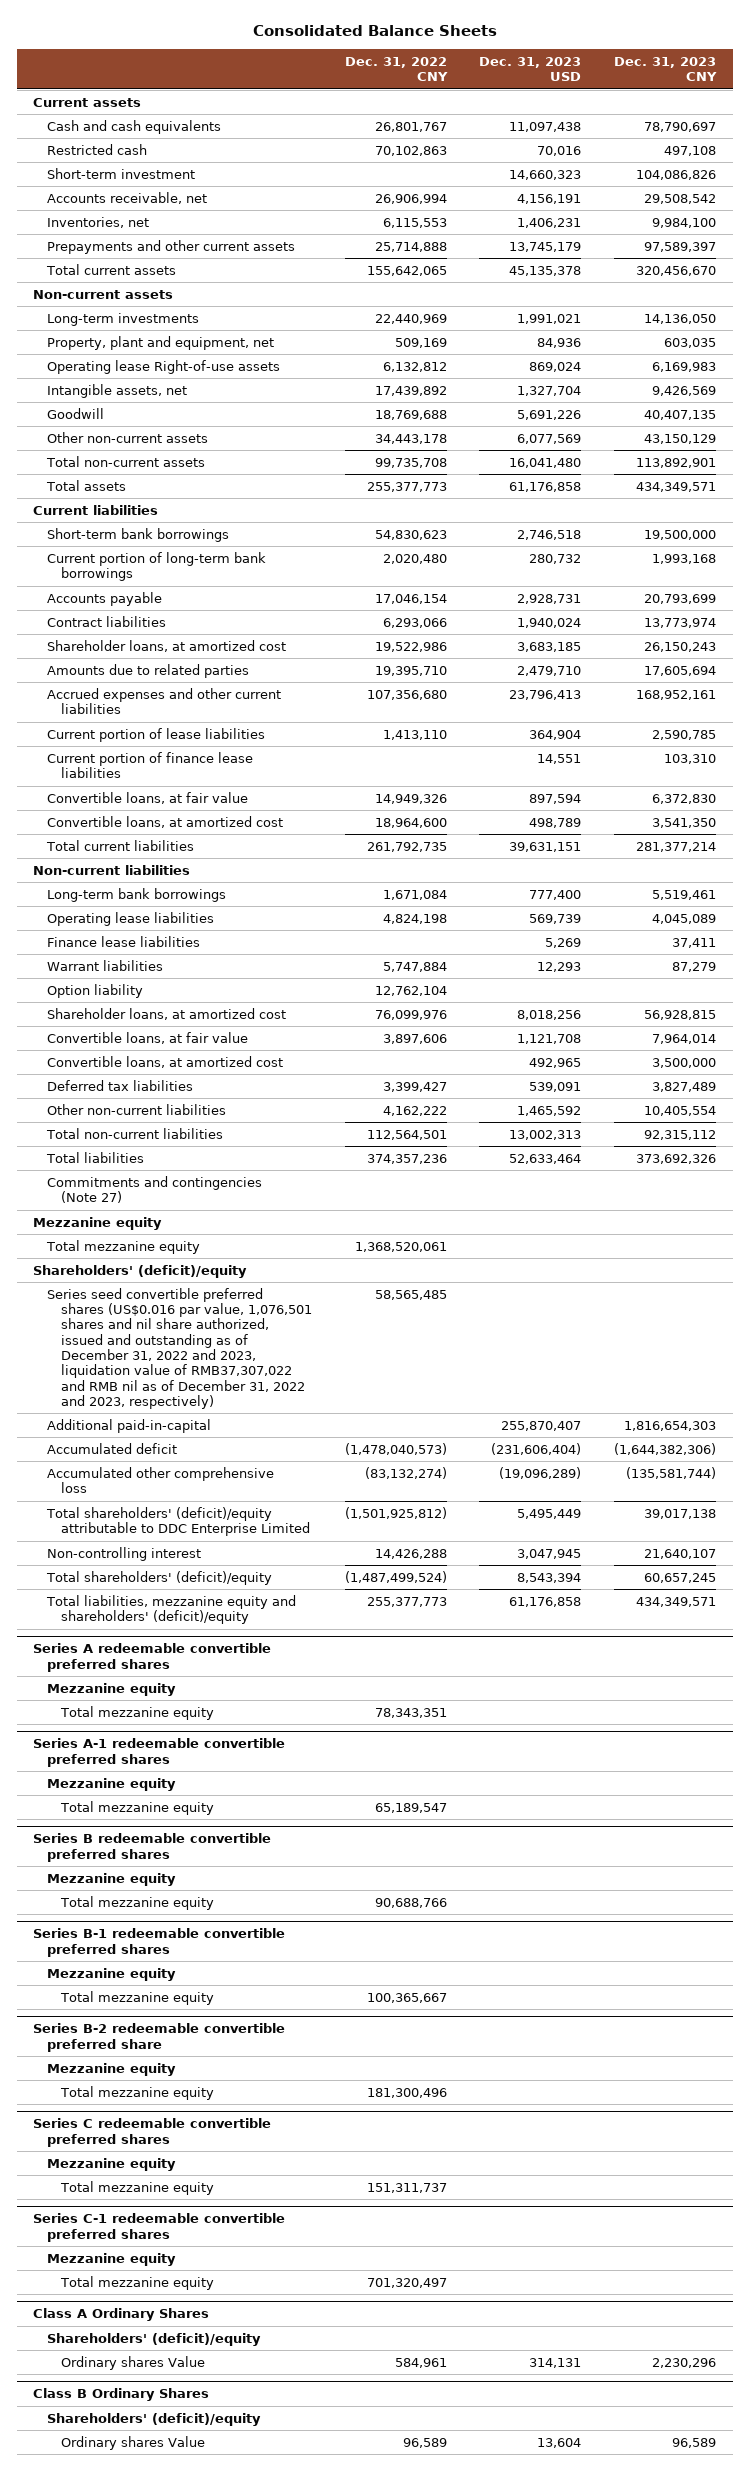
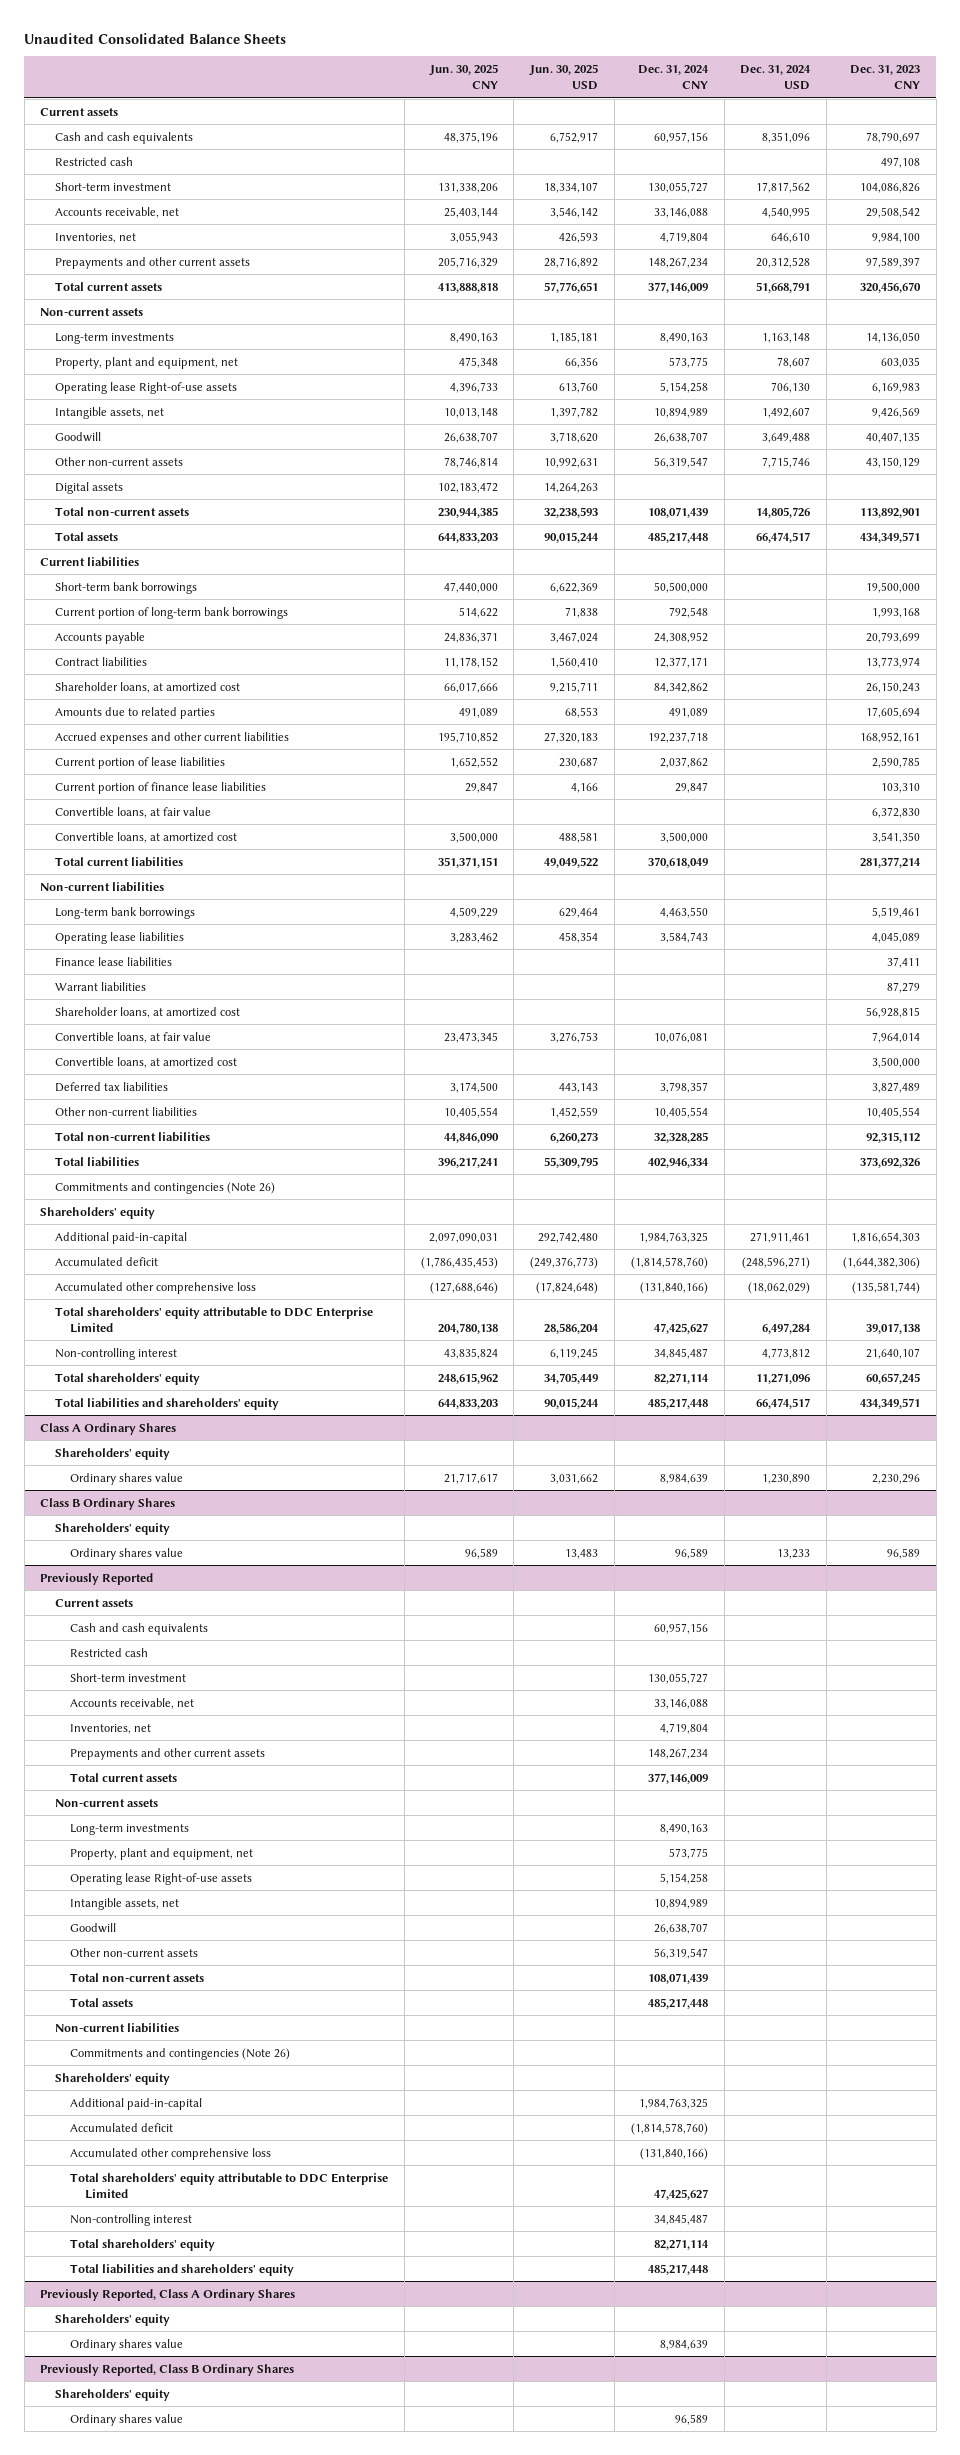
- Consolidated Balance Sheets
+ Unaudited Consolidated Balance Sheets
- | Dec. 31, 2022 CNY | Dec. 31, 2023 USD | Dec. 31, 2023 CNY
+ | Jun. 30, 2025 CNY | Jun. 30, 2025 USD | Dec. 31, 2024 CNY | Dec. 31, 2024 USD | Dec. 31, 2023 CNY
+ Digital assets | 102,183,472 | 14,264,263 | | |
- Option liability | 12,762,104 | |
- Commitments and contingencies (Note 27)
- Mezzanine equity
- Total mezzanine equity | 1,368,520,061 | |
- Shareholders' (deficit)/equity
- Series seed convertible preferred shares (US$0.016 par value, 1,076,501 shares and nil share authorized, issued and outstanding as of December 31, 2022 and 2023, liquidation value of RMB37,307,022 and RMB nil as of December 31, 2022 and 2023, respectively) | 58,565,485 | |
+ Commitments and contingencies (Note 26)
+ Shareholders' equity
- Total shareholders' (deficit)/equity attributable to DDC Enterprise Limited | (1,501,925,812) | 5,495,449 | 39,017,138
+ Total shareholders' equity attributable to DDC Enterprise Limited | 204,780,138 | 28,586,204 | 47,425,627 | 6,497,284 | 39,017,138
- Total shareholders' (deficit)/equity | (1,487,499,524) | 8,543,394 | 60,657,245
- Total liabilities, mezzanine equity and shareholders' (deficit)/equity | 255,377,773 | 61,176,858 | 434,349,571
- Series A redeemable convertible preferred shares
- Mezzanine equity
- Total mezzanine equity | 78,343,351 | |
- Series A-1 redeemable convertible preferred shares
- Mezzanine equity
- Total mezzanine equity | 65,189,547 | |
- Series B redeemable convertible preferred shares
- Mezzanine equity
- Total mezzanine equity | 90,688,766 | |
- Series B-1 redeemable convertible preferred shares
- Mezzanine equity
- Total mezzanine equity | 100,365,667 | |
- Series B-2 redeemable convertible preferred share
- Mezzanine equity
- Total mezzanine equity | 181,300,496 | |
- Series C redeemable convertible preferred shares
- Mezzanine equity
- Total mezzanine equity | 151,311,737 | |
- Series C-1 redeemable convertible preferred shares
- Mezzanine equity
- Total mezzanine equity | 701,320,497 | |
+ Total shareholders' equity | 248,615,962 | 34,705,449 | 82,271,114 | 11,271,096 | 60,657,245
+ Total liabilities and shareholders' equity | 644,833,203 | 90,015,244 | 485,217,448 | 66,474,517 | 434,349,571
@ Class A Ordinary Shares
- Shareholders' (deficit)/equity
- Ordinary shares Value | 584,961 | 314,131 | 2,230,296
+ Shareholders' equity
+ Ordinary shares value | 21,717,617 | 3,031,662 | 8,984,639 | 1,230,890 | 2,230,296
@ Class B Ordinary Shares
- Shareholders' (deficit)/equity
- Ordinary shares Value | 96,589 | 13,604 | 96,589
+ Shareholders' equity
+ Ordinary shares value | 96,589 | 13,483 | 96,589 | 13,233 | 96,589
+ Previously Reported
+ Current assets
+ Cash and cash equivalents | | | 60,957,156 | |
+ Restricted cash
+ Short-term investment | | | 130,055,727 | |
+ Accounts receivable, net | | | 33,146,088 | |
+ Inventories, net | | | 4,719,804 | |
+ Prepayments and other current assets | | | 148,267,234 | |
+ Total current assets | | | 377,146,009 | |
+ Non-current assets
+ Long-term investments | | | 8,490,163 | |
+ Property, plant and equipment, net | | | 573,775 | |
+ Operating lease Right-of-use assets | | | 5,154,258 | |
+ Intangible assets, net | | | 10,894,989 | |
+ Goodwill | | | 26,638,707 | |
+ Other non-current assets | | | 56,319,547 | |
+ Total non-current assets | | | 108,071,439 | |
+ Total assets | | | 485,217,448 | |
+ Non-current liabilities
+ Commitments and contingencies (Note 26)
+ Shareholders' equity
+ Additional paid-in-capital | | | 1,984,763,325 | |
+ Accumulated deficit | | | (1,814,578,760) | |
+ Accumulated other comprehensive loss | | | (131,840,166) | |
+ Total shareholders' equity attributable to DDC Enterprise Limited | | | 47,425,627 | |
+ Non-controlling interest | | | 34,845,487 | |
+ Total shareholders' equity | | | 82,271,114 | |
+ Total liabilities and shareholders' equity | | | 485,217,448 | |
+ Previously Reported, Class A Ordinary Shares
+ Shareholders' equity
+ Ordinary shares value | | | 8,984,639 | |
+ Previously Reported, Class B Ordinary Shares
+ Shareholders' equity
+ Ordinary shares value | | | 96,589 | |

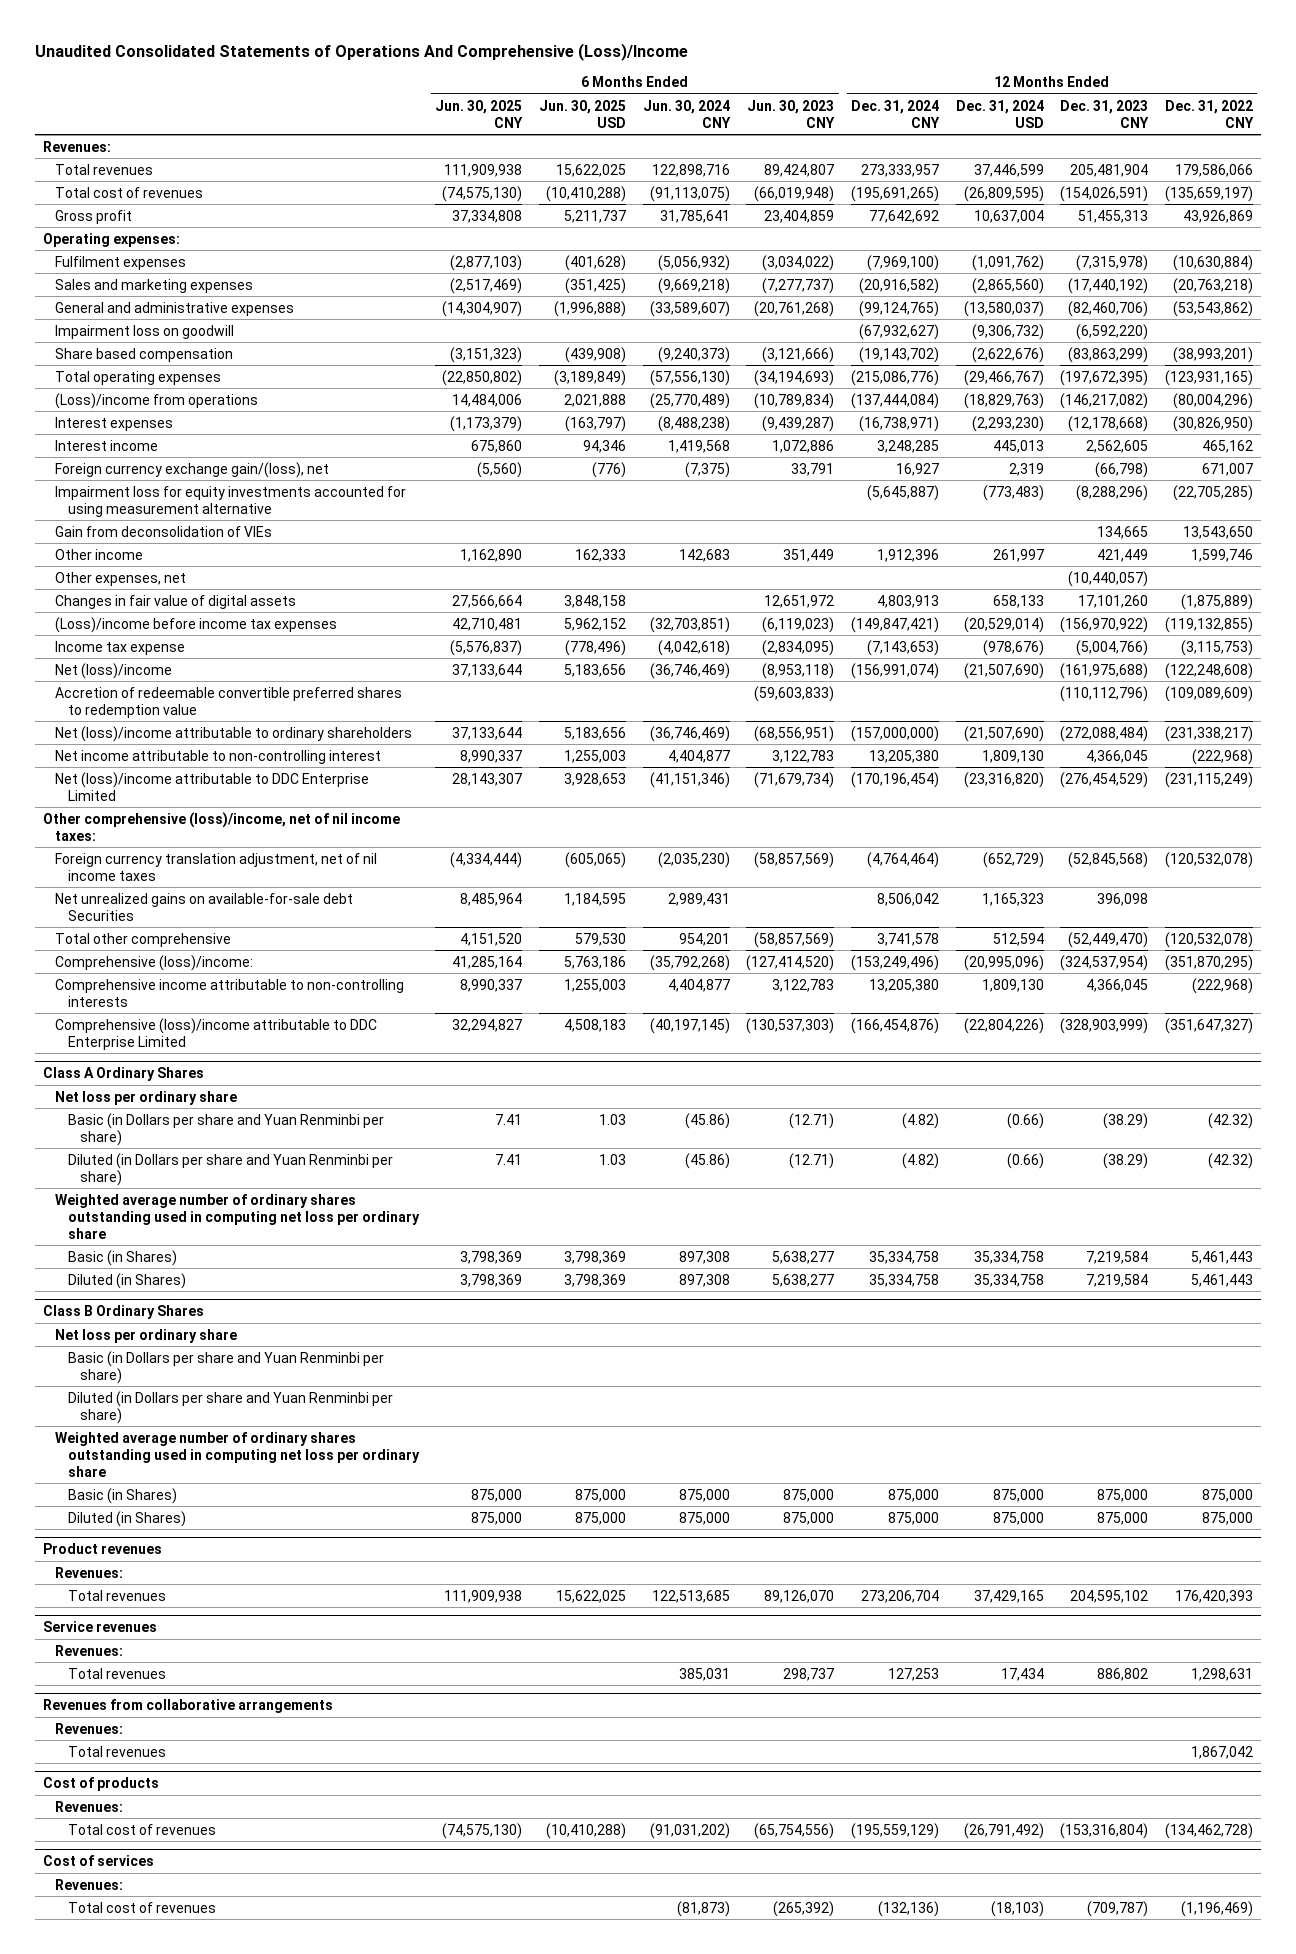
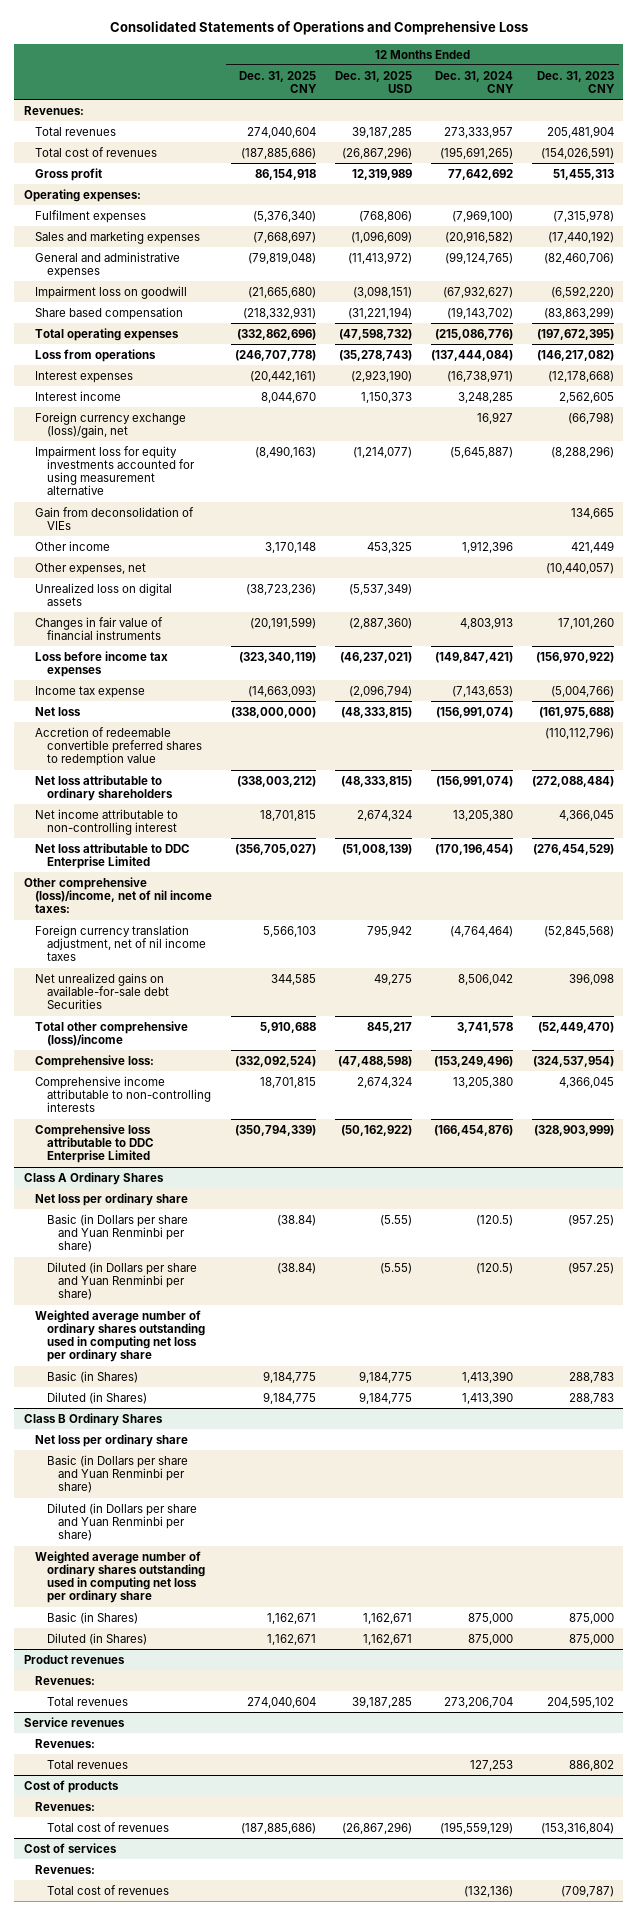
- Unaudited Consolidated Statements of Operations And Comprehensive (Loss)/Income
+ Consolidated Statements of Operations and Comprehensive Loss
- | 6 Months Ended Jun. 30, 2025 CNY | 6 Months Ended Jun. 30, 2025 USD | 6 Months Ended Jun. 30, 2024 CNY | 6 Months Ended Jun. 30, 2023 CNY | 12 Months Ended Dec. 31, 2024 CNY | 12 Months Ended Dec. 31, 2024 USD | 12 Months Ended Dec. 31, 2023 CNY | 12 Months Ended Dec. 31, 2022 CNY
+ | 12 Months Ended Dec. 31, 2025 CNY | 12 Months Ended Dec. 31, 2025 USD | 12 Months Ended Dec. 31, 2024 CNY | 12 Months Ended Dec. 31, 2023 CNY
- (Loss)/income from operations | 14,484,006 | 2,021,888 | (25,770,489) | (10,789,834) | (137,444,084) | (18,829,763) | (146,217,082) | (80,004,296)
+ Loss from operations | (246,707,778) | (35,278,743) | (137,444,084) | (146,217,082)
- Foreign currency exchange gain/(loss), net | (5,560) | (776) | (7,375) | 33,791 | 16,927 | 2,319 | (66,798) | 671,007
+ Foreign currency exchange (loss)/gain, net | | | 16,927 | (66,798)
- Changes in fair value of digital assets | 27,566,664 | 3,848,158 | | 12,651,972 | 4,803,913 | 658,133 | 17,101,260 | (1,875,889)
- (Loss)/income before income tax expenses | 42,710,481 | 5,962,152 | (32,703,851) | (6,119,023) | (149,847,421) | (20,529,014) | (156,970,922) | (119,132,855)
+ Unrealized loss on digital assets | (38,723,236) | (5,537,349) | |
+ Changes in fair value of financial instruments | (20,191,599) | (2,887,360) | 4,803,913 | 17,101,260
+ Loss before income tax expenses | (323,340,119) | (46,237,021) | (149,847,421) | (156,970,922)
- Net (loss)/income | 37,133,644 | 5,183,656 | (36,746,469) | (8,953,118) | (156,991,074) | (21,507,690) | (161,975,688) | (122,248,608)
+ Net loss | (338,000,000) | (48,333,815) | (156,991,074) | (161,975,688)
- Net (loss)/income attributable to ordinary shareholders | 37,133,644 | 5,183,656 | (36,746,469) | (68,556,951) | (157,000,000) | (21,507,690) | (272,088,484) | (231,338,217)
+ Net loss attributable to ordinary shareholders | (338,003,212) | (48,333,815) | (156,991,074) | (272,088,484)
- Net (loss)/income attributable to DDC Enterprise Limited | 28,143,307 | 3,928,653 | (41,151,346) | (71,679,734) | (170,196,454) | (23,316,820) | (276,454,529) | (231,115,249)
+ Net loss attributable to DDC Enterprise Limited | (356,705,027) | (51,008,139) | (170,196,454) | (276,454,529)
- Total other comprehensive | 4,151,520 | 579,530 | 954,201 | (58,857,569) | 3,741,578 | 512,594 | (52,449,470) | (120,532,078)
- Comprehensive (loss)/income: | 41,285,164 | 5,763,186 | (35,792,268) | (127,414,520) | (153,249,496) | (20,995,096) | (324,537,954) | (351,870,295)
+ Total other comprehensive (loss)/income | 5,910,688 | 845,217 | 3,741,578 | (52,449,470)
+ Comprehensive loss: | (332,092,524) | (47,488,598) | (153,249,496) | (324,537,954)
- Comprehensive (loss)/income attributable to DDC Enterprise Limited | 32,294,827 | 4,508,183 | (40,197,145) | (130,537,303) | (166,454,876) | (22,804,226) | (328,903,999) | (351,647,327)
+ Comprehensive loss attributable to DDC Enterprise Limited | (350,794,339) | (50,162,922) | (166,454,876) | (328,903,999)
@ Class A Ordinary Shares
- Basic (in Dollars per share and Yuan Renminbi per share) | 7.41 | 1.03 | (45.86) | (12.71) | (4.82) | (0.66) | (38.29) | (42.32)
- Diluted (in Dollars per share and Yuan Renminbi per share) | 7.41 | 1.03 | (45.86) | (12.71) | (4.82) | (0.66) | (38.29) | (42.32)
+ Basic (in Dollars per share and Yuan Renminbi per share) | (38.84) | (5.55) | (120.5) | (957.25)
+ Diluted (in Dollars per share and Yuan Renminbi per share) | (38.84) | (5.55) | (120.5) | (957.25)
- Basic (in Shares) | 3,798,369 | 3,798,369 | 897,308 | 5,638,277 | 35,334,758 | 35,334,758 | 7,219,584 | 5,461,443
- Diluted (in Shares) | 3,798,369 | 3,798,369 | 897,308 | 5,638,277 | 35,334,758 | 35,334,758 | 7,219,584 | 5,461,443
+ Basic (in Shares) | 9,184,775 | 9,184,775 | 1,413,390 | 288,783
+ Diluted (in Shares) | 9,184,775 | 9,184,775 | 1,413,390 | 288,783
- Revenues from collaborative arrangements
- Revenues:
- Total revenues | | | | | | | | 1,867,042

